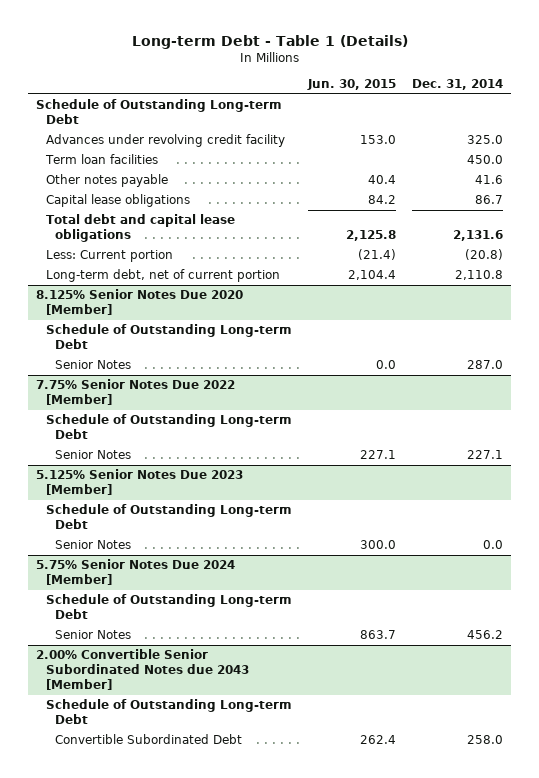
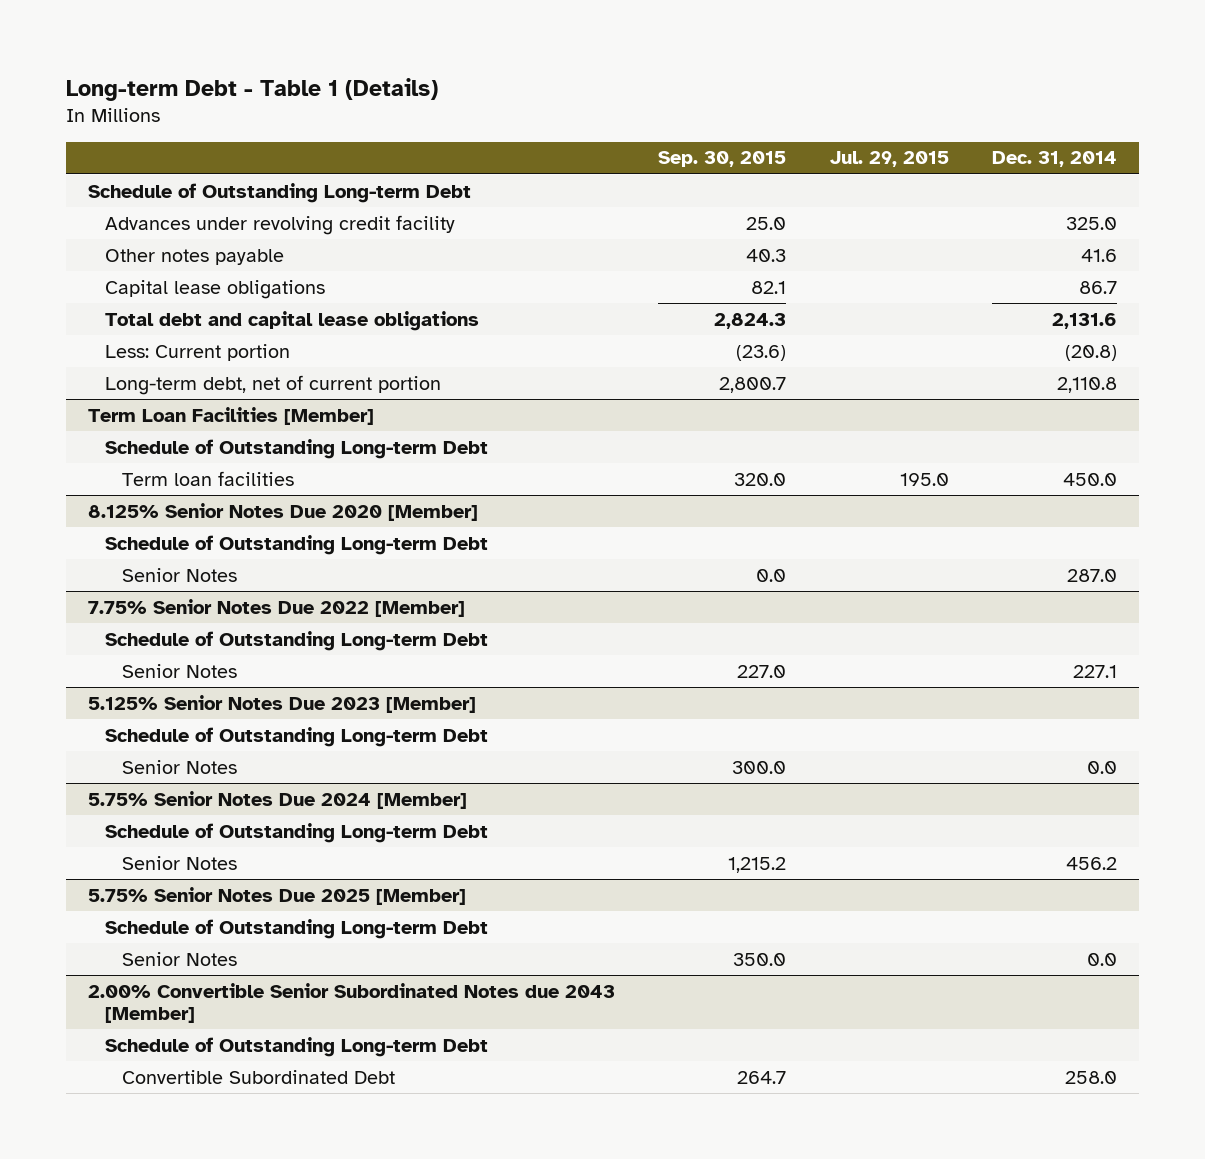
- | Jun. 30, 2015 | Dec. 31, 2014
+ | Sep. 30, 2015 | Jul. 29, 2015 | Dec. 31, 2014
- Term loan facilities | | 450.0
+ Term Loan Facilities [Member]
+ Schedule of Outstanding Long-term Debt
+ Term loan facilities | 320.0 | 195.0 | 450.0
+ 5.75% Senior Notes Due 2025 [Member]
+ Schedule of Outstanding Long-term Debt
+ Senior Notes | 350.0 | | 0.0

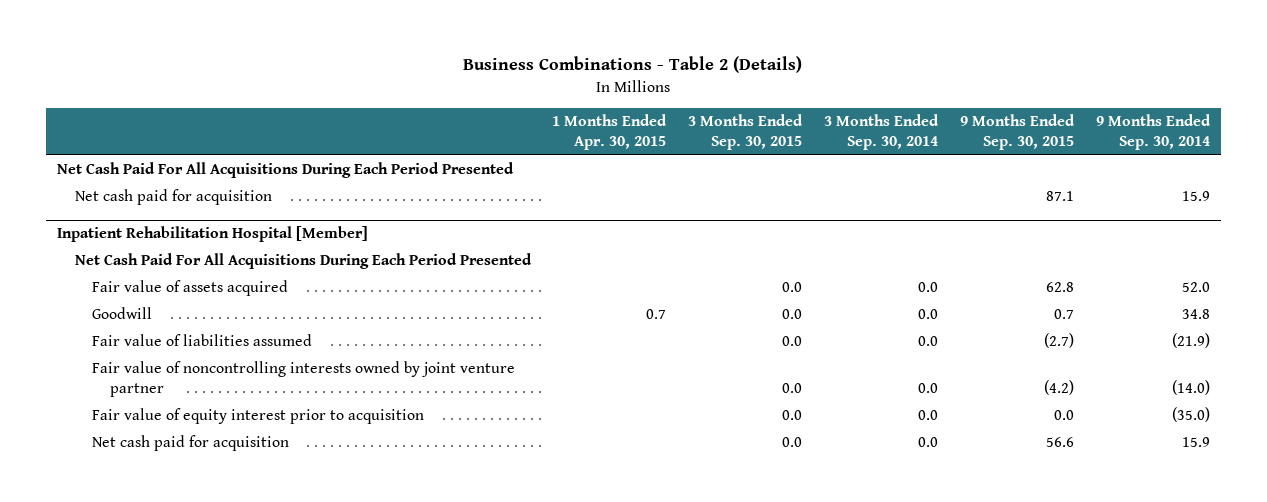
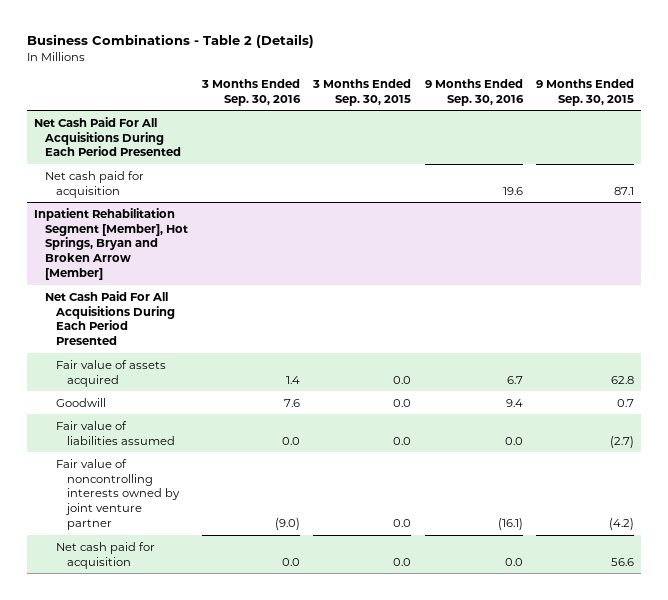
- | 1 Months Ended Apr. 30, 2015 | 3 Months Ended Sep. 30, 2015 | 3 Months Ended Sep. 30, 2014 | 9 Months Ended Sep. 30, 2015 | 9 Months Ended Sep. 30, 2014
+ | 3 Months Ended Sep. 30, 2016 | 3 Months Ended Sep. 30, 2015 | 9 Months Ended Sep. 30, 2016 | 9 Months Ended Sep. 30, 2015
- Inpatient Rehabilitation Hospital [Member]
+ Inpatient Rehabilitation Segment [Member], Hot Springs, Bryan and Broken Arrow [Member]
- Fair value of equity interest prior to acquisition | | 0.0 | 0.0 | 0.0 | (35.0)

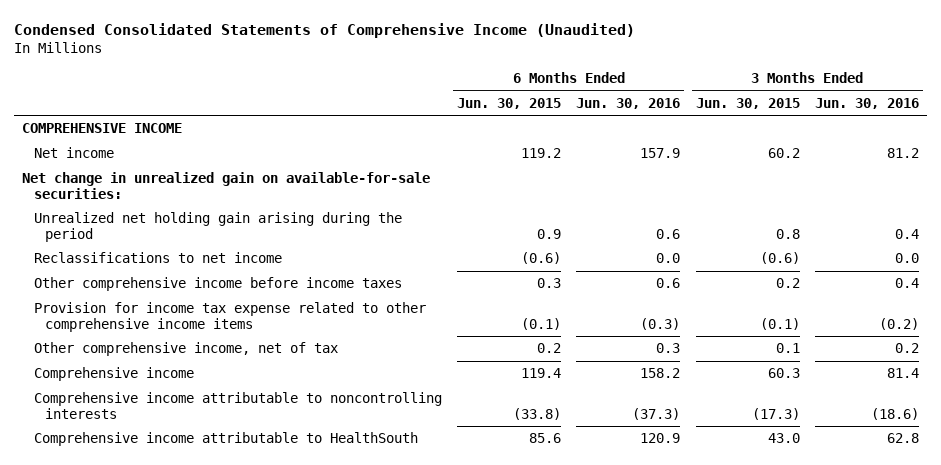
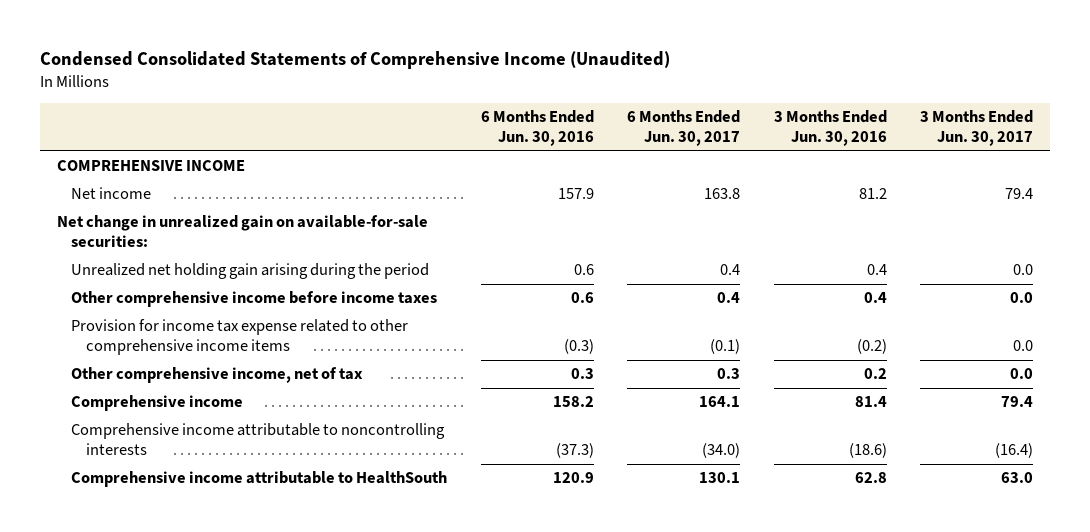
- | 6 Months Ended Jun. 30, 2015 | 6 Months Ended Jun. 30, 2016 | 3 Months Ended Jun. 30, 2015 | 3 Months Ended Jun. 30, 2016
+ | 6 Months Ended Jun. 30, 2016 | 6 Months Ended Jun. 30, 2017 | 3 Months Ended Jun. 30, 2016 | 3 Months Ended Jun. 30, 2017
- Reclassifications to net income | (0.6) | 0.0 | (0.6) | 0.0

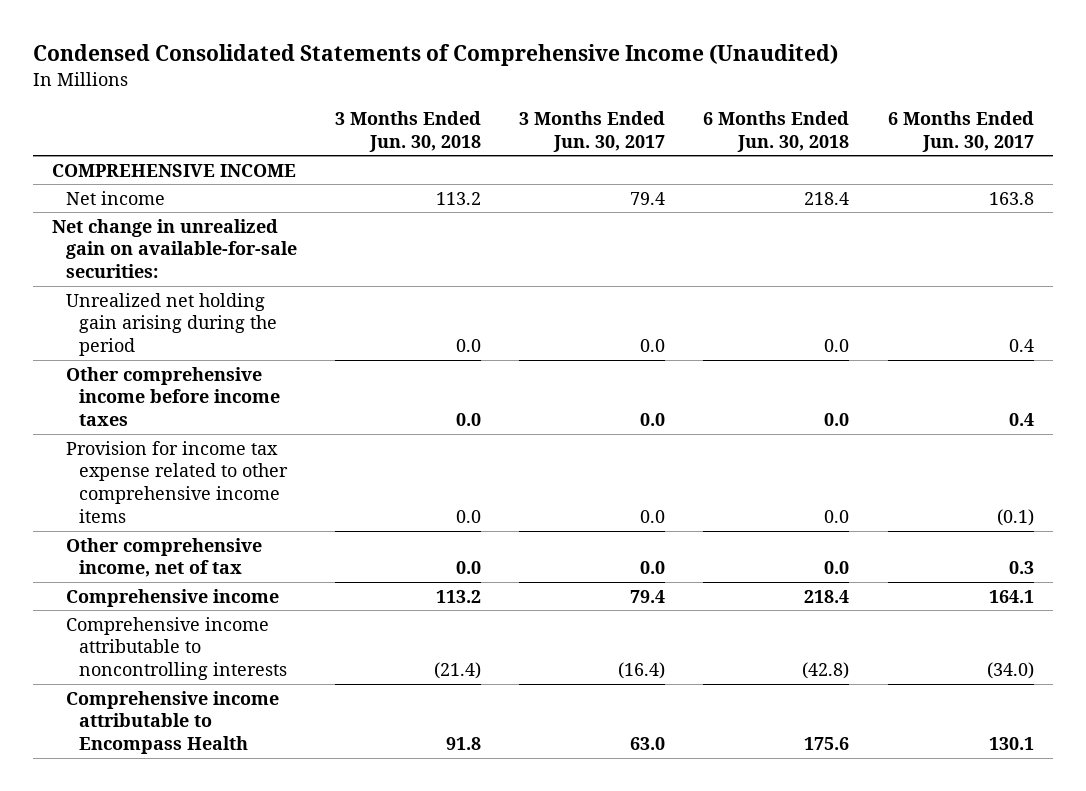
- | 6 Months Ended Jun. 30, 2016 | 6 Months Ended Jun. 30, 2017 | 3 Months Ended Jun. 30, 2016 | 3 Months Ended Jun. 30, 2017
+ | 3 Months Ended Jun. 30, 2018 | 3 Months Ended Jun. 30, 2017 | 6 Months Ended Jun. 30, 2018 | 6 Months Ended Jun. 30, 2017
- Comprehensive income attributable to HealthSouth | 120.9 | 130.1 | 62.8 | 63.0
+ Comprehensive income attributable to Encompass Health | 91.8 | 63.0 | 175.6 | 130.1

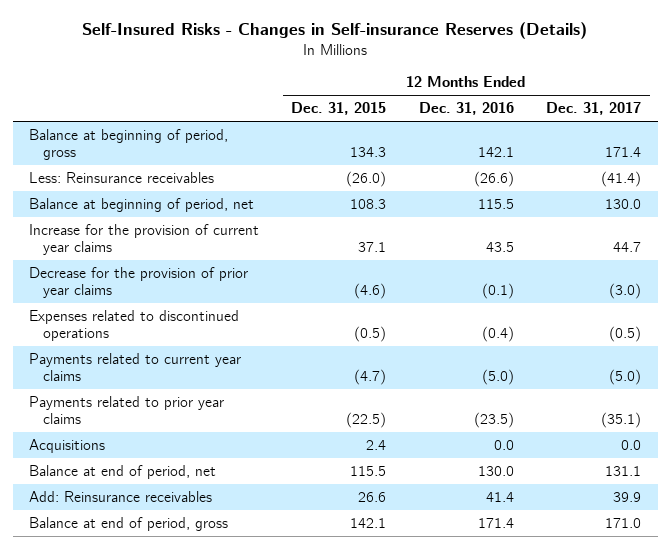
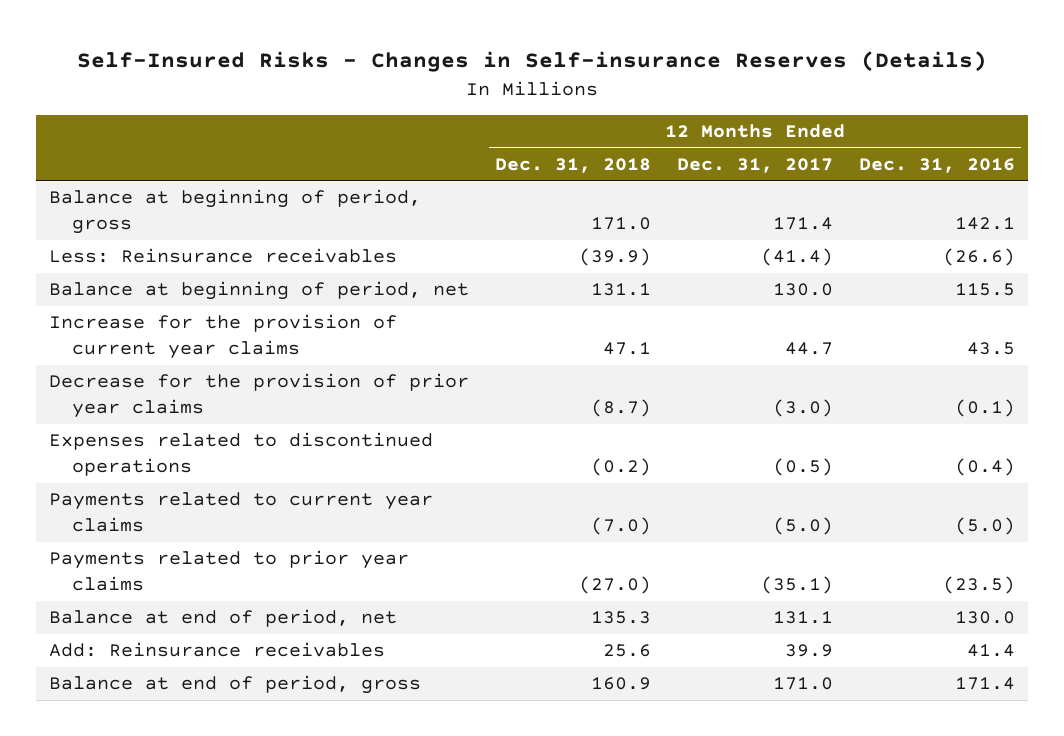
- | 12 Months Ended Dec. 31, 2015 | 12 Months Ended Dec. 31, 2016 | 12 Months Ended Dec. 31, 2017
+ | 12 Months Ended Dec. 31, 2018 | 12 Months Ended Dec. 31, 2017 | 12 Months Ended Dec. 31, 2016
- Acquisitions | 2.4 | 0.0 | 0.0

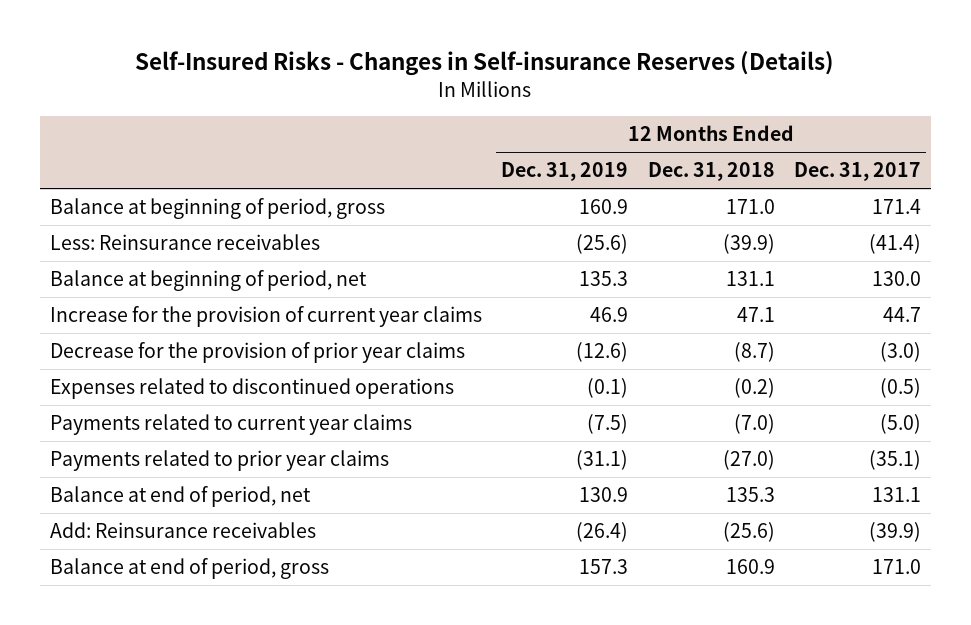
- | 12 Months Ended Dec. 31, 2018 | 12 Months Ended Dec. 31, 2017 | 12 Months Ended Dec. 31, 2016
+ | 12 Months Ended Dec. 31, 2019 | 12 Months Ended Dec. 31, 2018 | 12 Months Ended Dec. 31, 2017
- Add: Reinsurance receivables | 25.6 | 39.9 | 41.4
+ Add: Reinsurance receivables | (26.4) | (25.6) | (39.9)

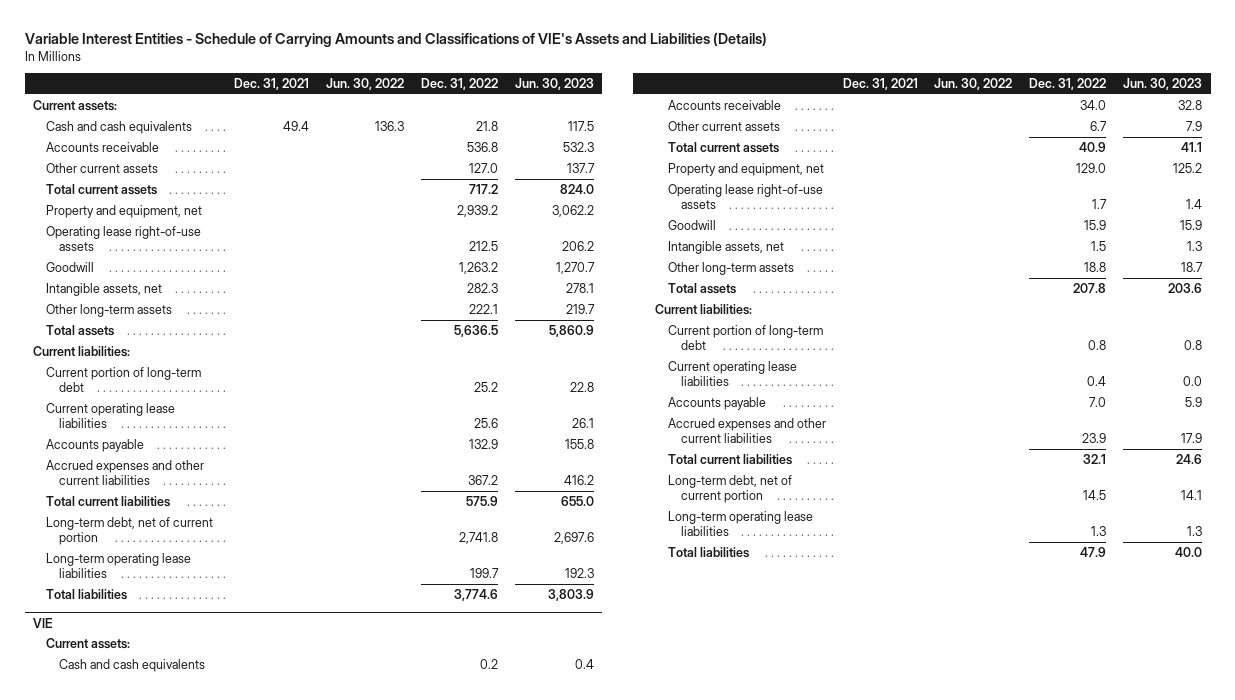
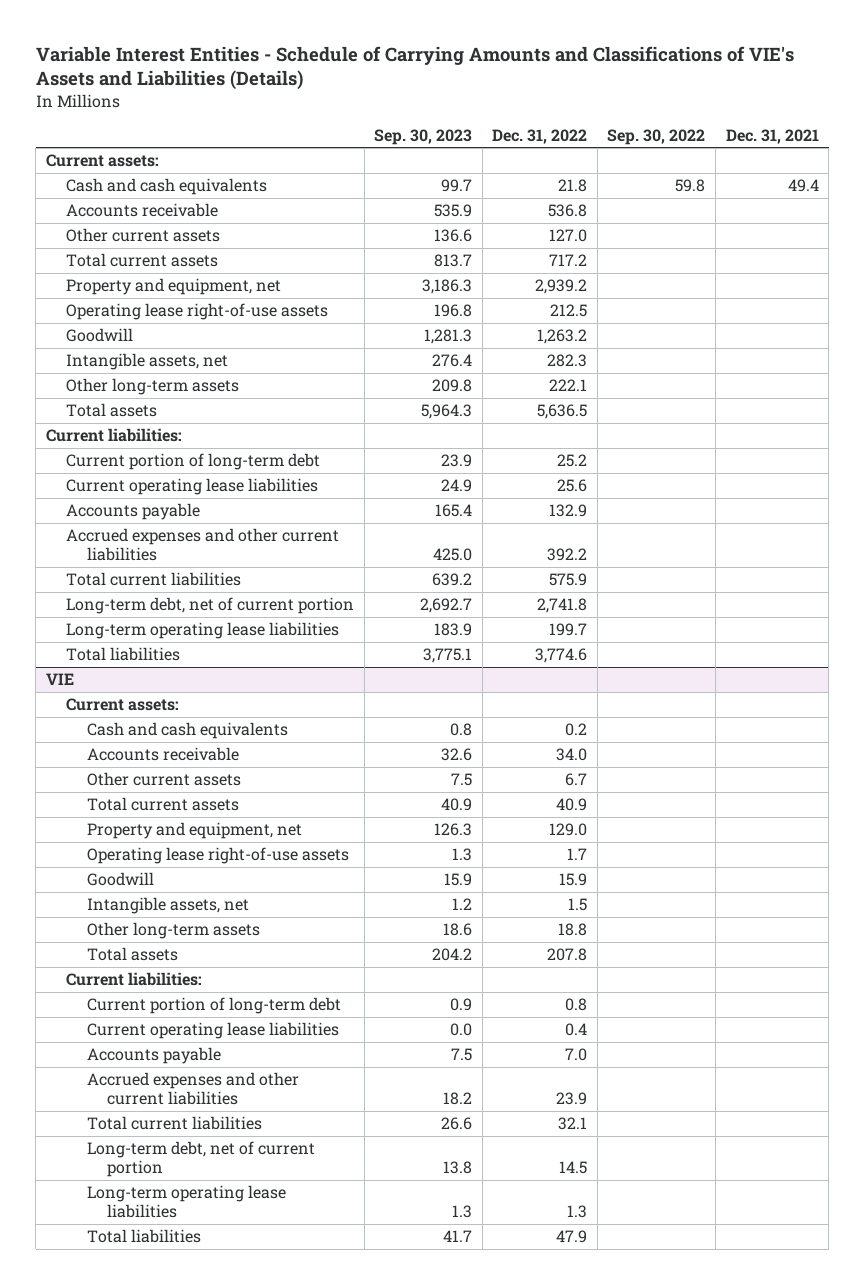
- | Dec. 31, 2021 | Jun. 30, 2022 | Dec. 31, 2022 | Jun. 30, 2023
+ | Sep. 30, 2023 | Dec. 31, 2022 | Sep. 30, 2022 | Dec. 31, 2021
- Accrued expenses and other current liabilities | | | 367.2 | 416.2
+ Accrued expenses and other current liabilities | 425.0 | 392.2 | |

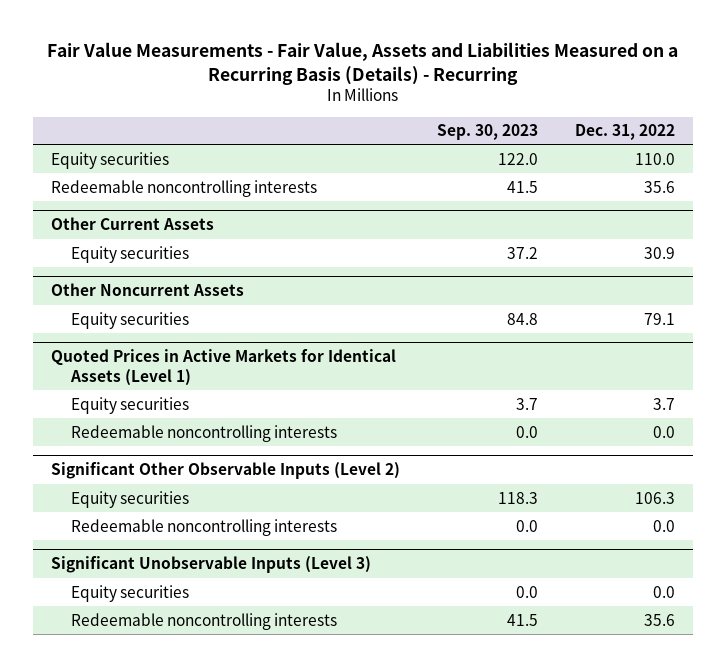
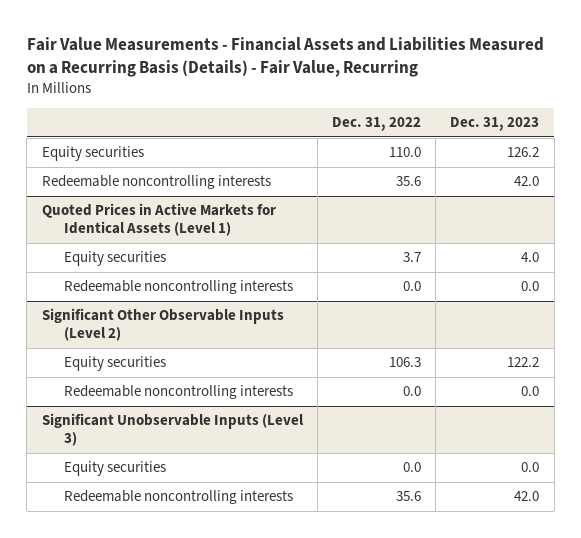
- Fair Value Measurements - Fair Value, Assets and Liabilities Measured on a Recurring Basis (Details) - Recurring
+ Fair Value Measurements - Financial Assets and Liabilities Measured on a Recurring Basis (Details) - Fair Value, Recurring
- | Sep. 30, 2023 | Dec. 31, 2022
+ | Dec. 31, 2022 | Dec. 31, 2023
- Other Current Assets
- Equity securities | 37.2 | 30.9
- Other Noncurrent Assets
- Equity securities | 84.8 | 79.1

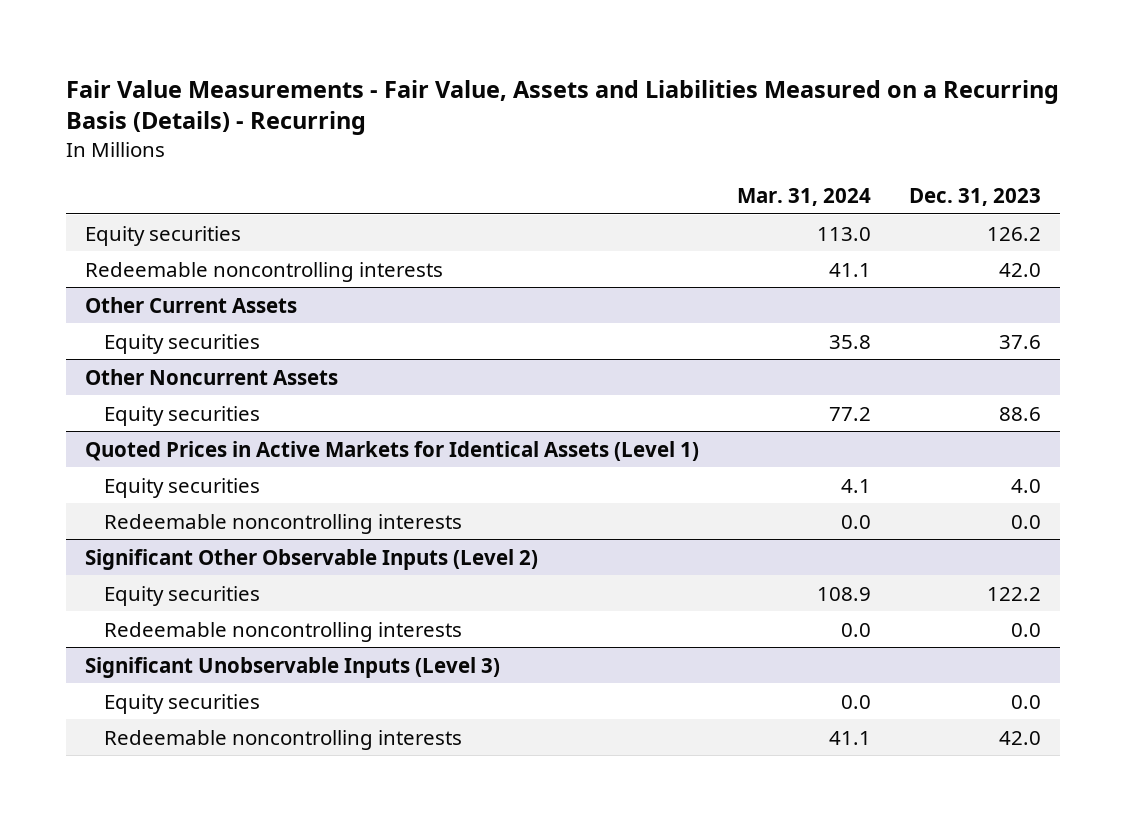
- Fair Value Measurements - Financial Assets and Liabilities Measured on a Recurring Basis (Details) - Fair Value, Recurring
+ Fair Value Measurements - Fair Value, Assets and Liabilities Measured on a Recurring Basis (Details) - Recurring
- | Dec. 31, 2022 | Dec. 31, 2023
+ | Mar. 31, 2024 | Dec. 31, 2023
+ Other Current Assets
+ Equity securities | 35.8 | 37.6
+ Other Noncurrent Assets
+ Equity securities | 77.2 | 88.6

